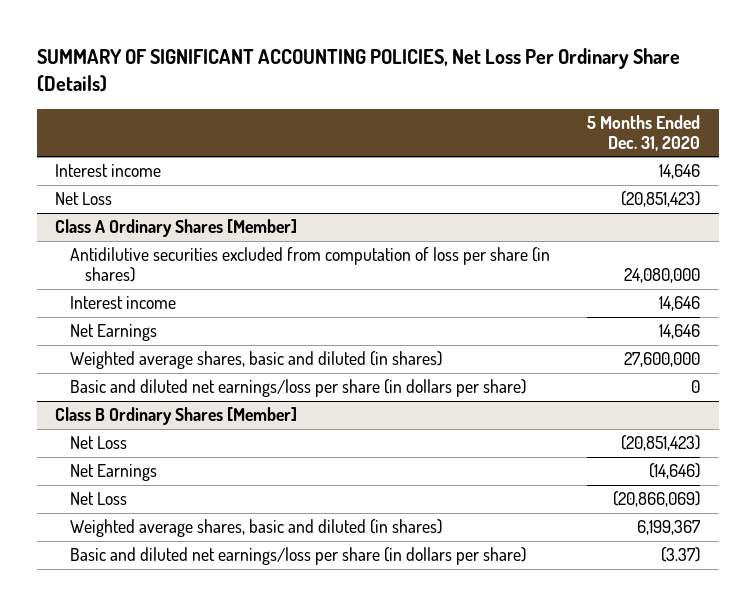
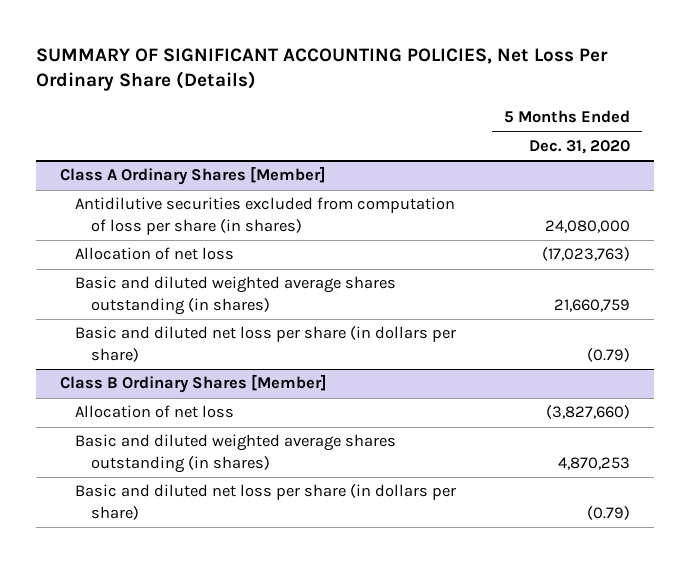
- Interest income | 14,646
- Net Loss | (20,851,423)
@ Class A Ordinary Shares [Member]
- Interest income | 14,646
- Net Earnings | 14,646
- Weighted average shares, basic and diluted (in shares) | 27,600,000
- Basic and diluted net earnings/loss per share (in dollars per share) | 0
+ Allocation of net loss | (17,023,763)
+ Basic and diluted weighted average shares outstanding (in shares) | 21,660,759
+ Basic and diluted net loss per share (in dollars per share) | (0.79)
@ Class B Ordinary Shares [Member]
- Net Loss | (20,851,423)
- Net Earnings | (14,646)
- Net Loss | (20,866,069)
- Weighted average shares, basic and diluted (in shares) | 6,199,367
- Basic and diluted net earnings/loss per share (in dollars per share) | (3.37)
+ Allocation of net loss | (3,827,660)
+ Basic and diluted weighted average shares outstanding (in shares) | 4,870,253
+ Basic and diluted net loss per share (in dollars per share) | (0.79)

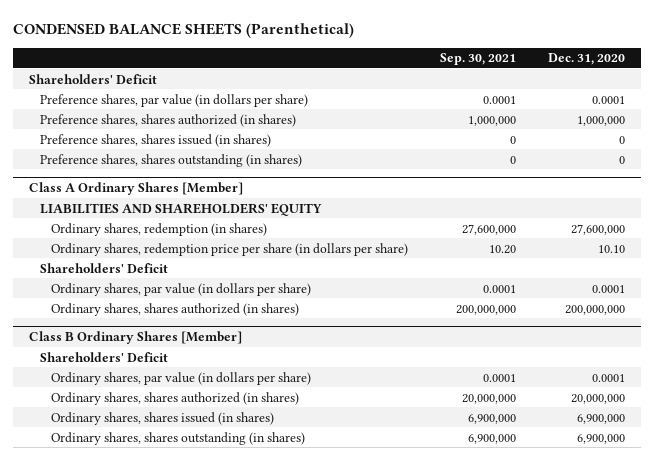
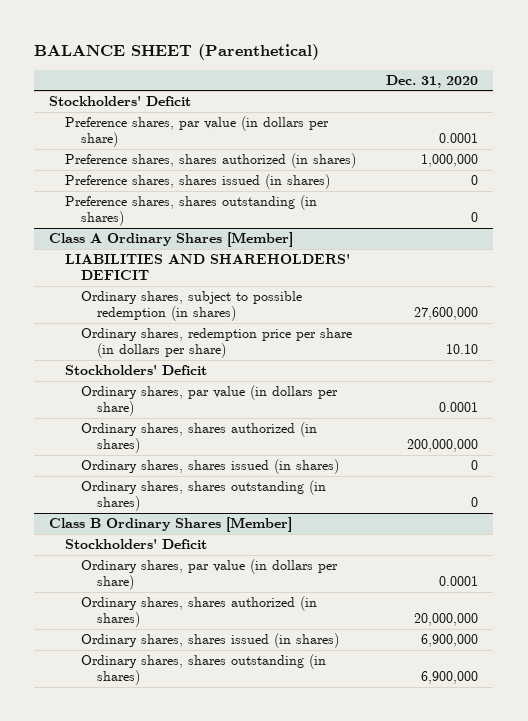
- CONDENSED BALANCE SHEETS (Parenthetical)
+ BALANCE SHEET (Parenthetical)
- | Sep. 30, 2021 | Dec. 31, 2020
+ | Dec. 31, 2020
- Shareholders' Deficit
+ Stockholders' Deficit
@ Class A Ordinary Shares [Member]
- LIABILITIES AND SHAREHOLDERS' EQUITY
- Ordinary shares, redemption (in shares) | 27,600,000 | 27,600,000
+ LIABILITIES AND SHAREHOLDERS' DEFICIT
+ Ordinary shares, subject to possible redemption (in shares) | 27,600,000
- Shareholders' Deficit
+ Stockholders' Deficit
+ Ordinary shares, shares issued (in shares) | 0
+ Ordinary shares, shares outstanding (in shares) | 0
@ Class B Ordinary Shares [Member]
- Shareholders' Deficit
+ Stockholders' Deficit

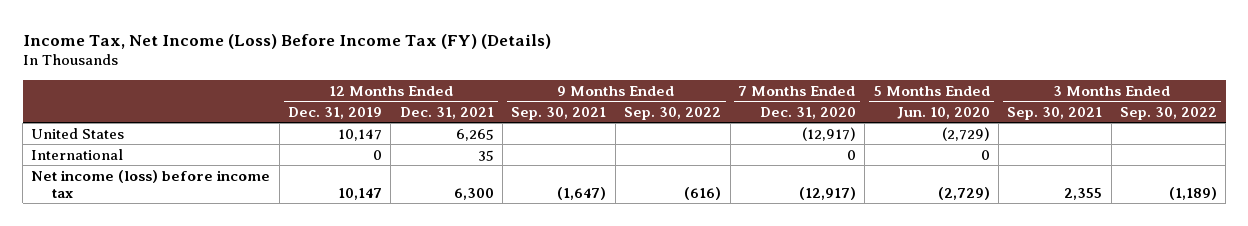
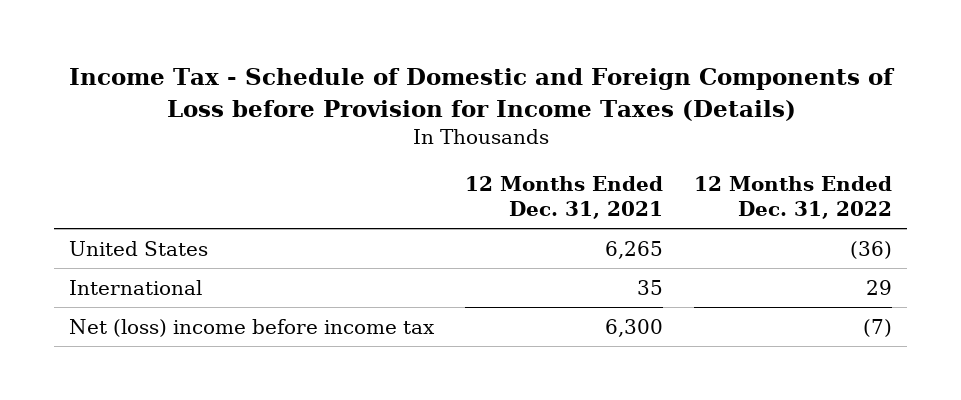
- Income Tax, Net Income (Loss) Before Income Tax (FY) (Details)
+ Income Tax - Schedule of Domestic and Foreign Components of Loss before Provision for Income Taxes (Details)
- | 12 Months Ended Dec. 31, 2019 | 12 Months Ended Dec. 31, 2021 | 9 Months Ended Sep. 30, 2021 | 9 Months Ended Sep. 30, 2022 | 7 Months Ended Dec. 31, 2020 | 5 Months Ended Jun. 10, 2020 | 3 Months Ended Sep. 30, 2021 | 3 Months Ended Sep. 30, 2022
+ | 12 Months Ended Dec. 31, 2021 | 12 Months Ended Dec. 31, 2022
- Net income (loss) before income tax | 10,147 | 6,300 | (1,647) | (616) | (12,917) | (2,729) | 2,355 | (1,189)
+ Net (loss) income before income tax | 6,300 | (7)

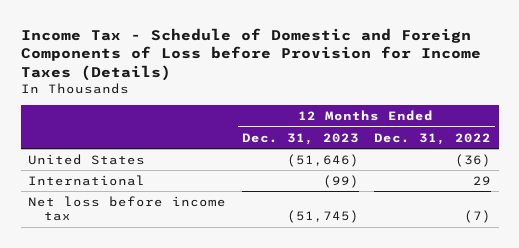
- | 12 Months Ended Dec. 31, 2021 | 12 Months Ended Dec. 31, 2022
+ | 12 Months Ended Dec. 31, 2023 | 12 Months Ended Dec. 31, 2022
- Net (loss) income before income tax | 6,300 | (7)
+ Net loss before income tax | (51,745) | (7)

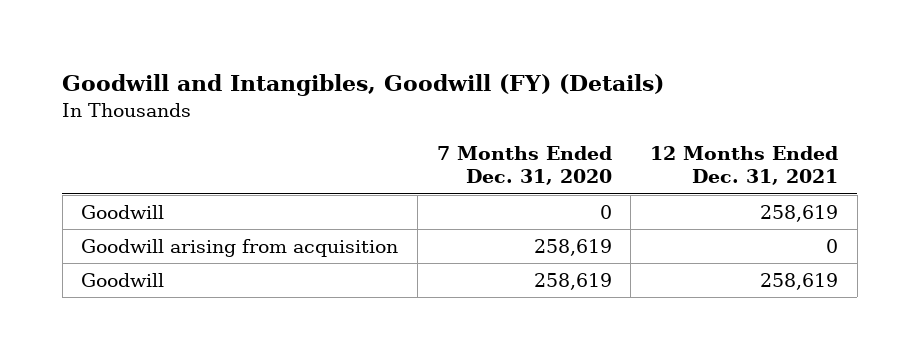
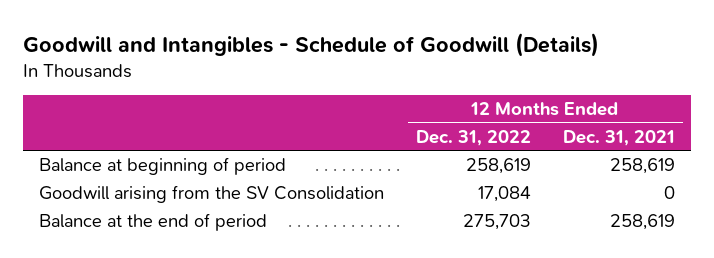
- Goodwill and Intangibles, Goodwill (FY) (Details)
+ Goodwill and Intangibles - Schedule of Goodwill (Details)
- | 7 Months Ended Dec. 31, 2020 | 12 Months Ended Dec. 31, 2021
+ | 12 Months Ended Dec. 31, 2022 | 12 Months Ended Dec. 31, 2021
- Goodwill | 0 | 258,619
- Goodwill arising from acquisition | 258,619 | 0
- Goodwill | 258,619 | 258,619
+ Balance at beginning of period | 258,619 | 258,619
+ Goodwill arising from the SV Consolidation | 17,084 | 0
+ Balance at the end of period | 275,703 | 258,619

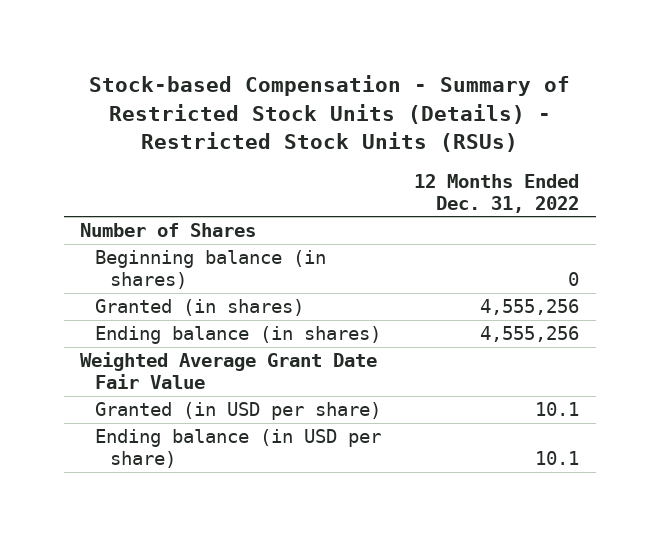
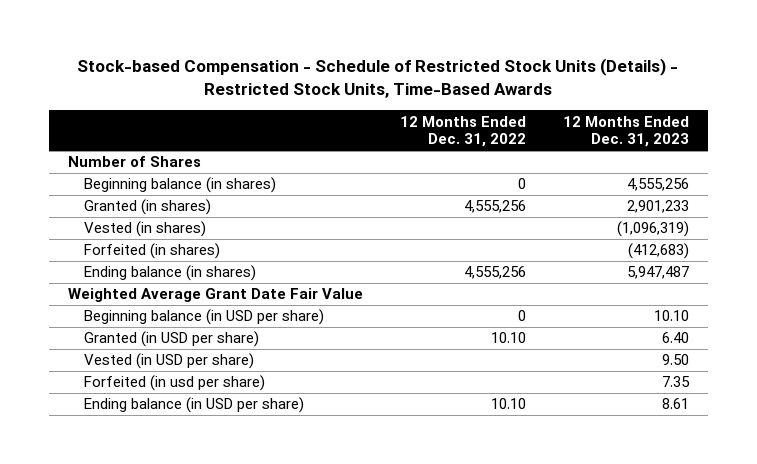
- Stock-based Compensation - Summary of Restricted Stock Units (Details) - Restricted Stock Units (RSUs)
+ Stock-based Compensation - Schedule of Restricted Stock Units (Details) - Restricted Stock Units, Time-Based Awards
- | 12 Months Ended Dec. 31, 2022
+ | 12 Months Ended Dec. 31, 2022 | 12 Months Ended Dec. 31, 2023
+ Vested (in shares) | | (1,096,319)
+ Forfeited (in shares) | | (412,683)
- Granted (in USD per share) | 10.1
- Ending balance (in USD per share) | 10.1
+ Beginning balance (in USD per share) | 0 | 10.10
+ Granted (in USD per share) | 10.10 | 6.40
+ Vested (in USD per share) | | 9.50
+ Forfeited (in usd per share) | | 7.35
+ Ending balance (in USD per share) | 10.10 | 8.61

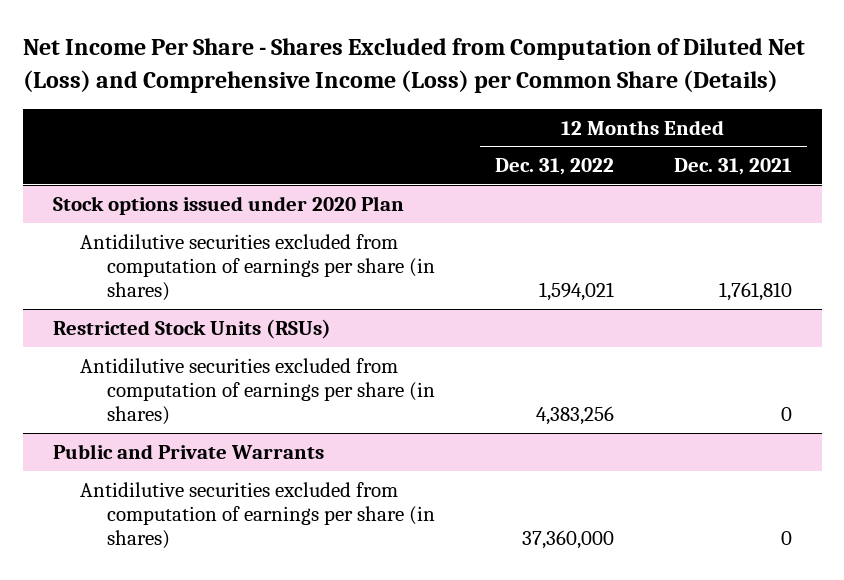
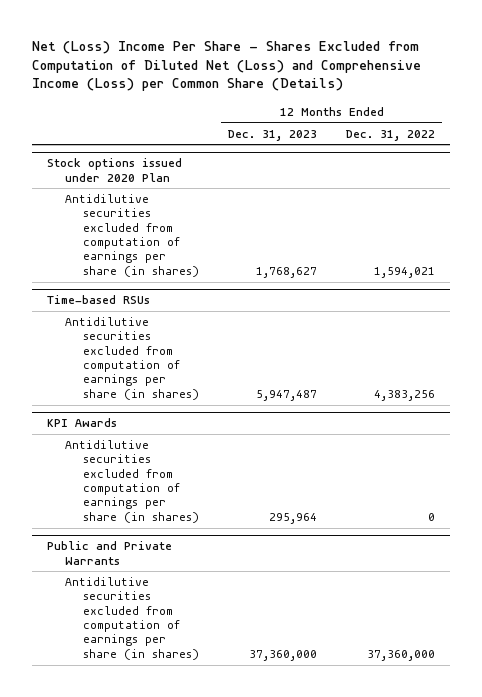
- Net Income Per Share - Shares Excluded from Computation of Diluted Net (Loss) and Comprehensive Income (Loss) per Common Share (Details)
+ Net (Loss) Income Per Share - Shares Excluded from Computation of Diluted Net (Loss) and Comprehensive Income (Loss) per Common Share (Details)
- | 12 Months Ended Dec. 31, 2022 | 12 Months Ended Dec. 31, 2021
+ | 12 Months Ended Dec. 31, 2023 | 12 Months Ended Dec. 31, 2022
- Restricted Stock Units (RSUs)
+ Time-based RSUs
+ KPI Awards
+ Antidilutive securities excluded from computation of earnings per share (in shares) | 295,964 | 0

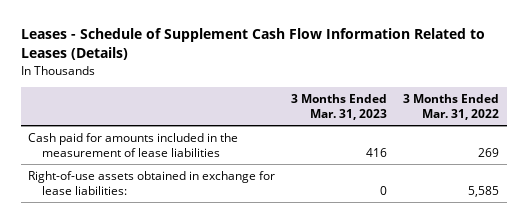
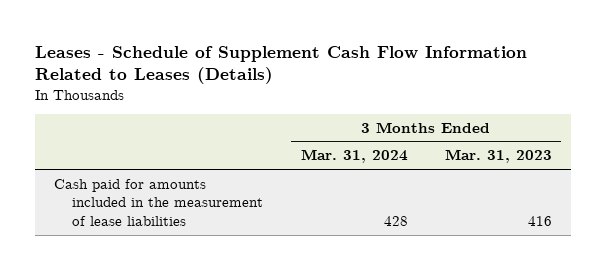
- | 3 Months Ended Mar. 31, 2023 | 3 Months Ended Mar. 31, 2022
+ | 3 Months Ended Mar. 31, 2024 | 3 Months Ended Mar. 31, 2023
- Right-of-use assets obtained in exchange for lease liabilities: | 0 | 5,585

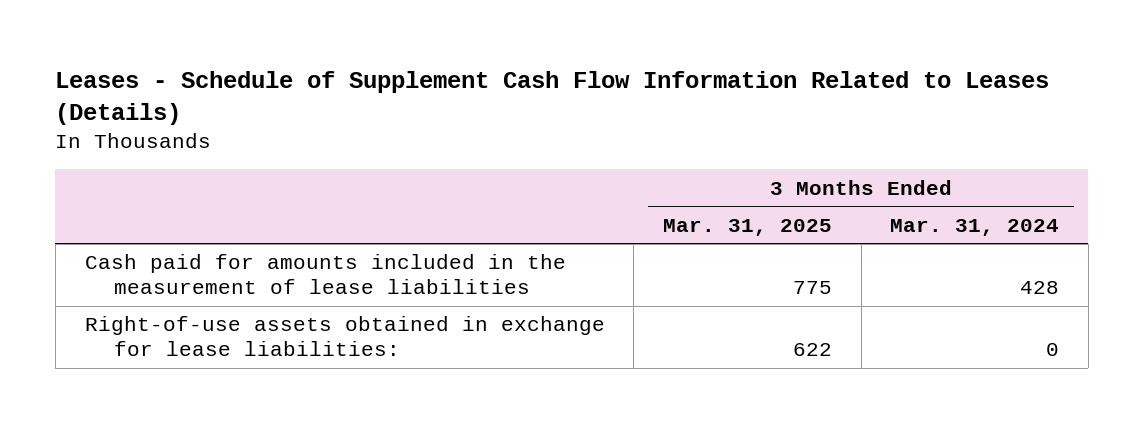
- | 3 Months Ended Mar. 31, 2024 | 3 Months Ended Mar. 31, 2023
+ | 3 Months Ended Mar. 31, 2025 | 3 Months Ended Mar. 31, 2024
+ Right-of-use assets obtained in exchange for lease liabilities: | 622 | 0

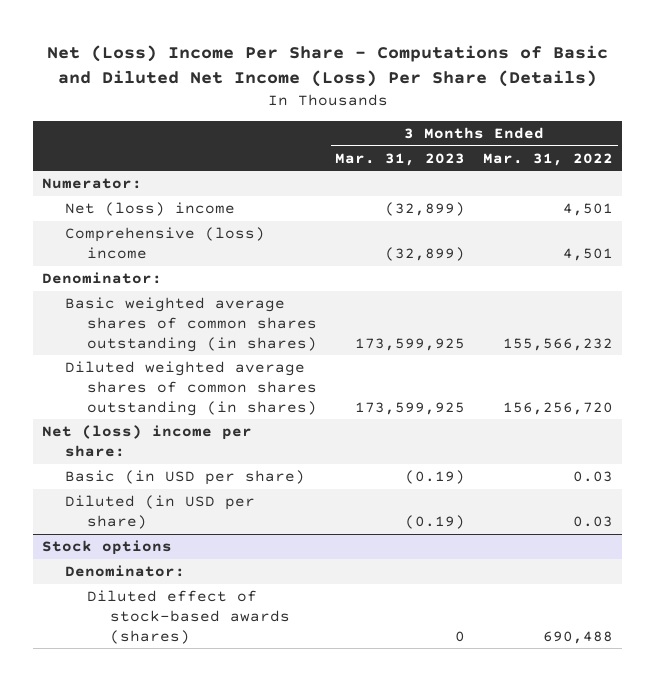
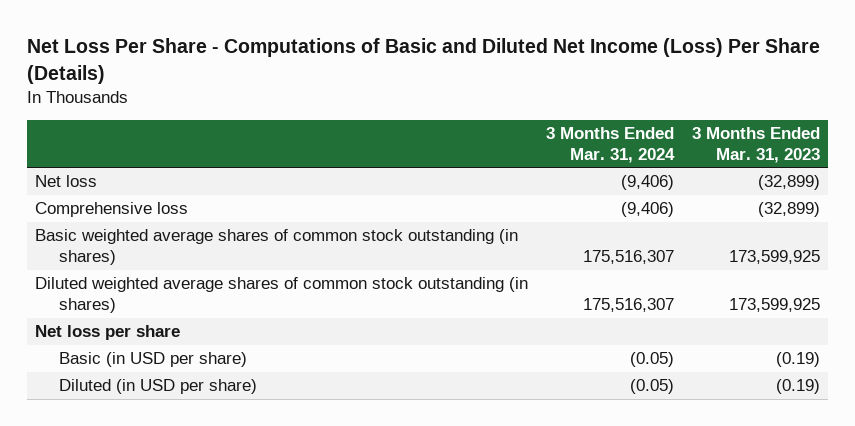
- Net (Loss) Income Per Share - Computations of Basic and Diluted Net Income (Loss) Per Share (Details)
+ Net Loss Per Share - Computations of Basic and Diluted Net Income (Loss) Per Share (Details)
- | 3 Months Ended Mar. 31, 2023 | 3 Months Ended Mar. 31, 2022
+ | 3 Months Ended Mar. 31, 2024 | 3 Months Ended Mar. 31, 2023
- Numerator:
- Net (loss) income | (32,899) | 4,501
- Comprehensive (loss) income | (32,899) | 4,501
- Denominator:
- Basic weighted average shares of common shares outstanding (in shares) | 173,599,925 | 155,566,232
- Diluted weighted average shares of common shares outstanding (in shares) | 173,599,925 | 156,256,720
- Net (loss) income per share:
+ Net loss | (9,406) | (32,899)
+ Comprehensive loss | (9,406) | (32,899)
+ Basic weighted average shares of common stock outstanding (in shares) | 175,516,307 | 173,599,925
+ Diluted weighted average shares of common stock outstanding (in shares) | 175,516,307 | 173,599,925
+ Net loss per share
- Stock options
- Denominator:
- Diluted effect of stock-based awards (shares) | 0 | 690,488

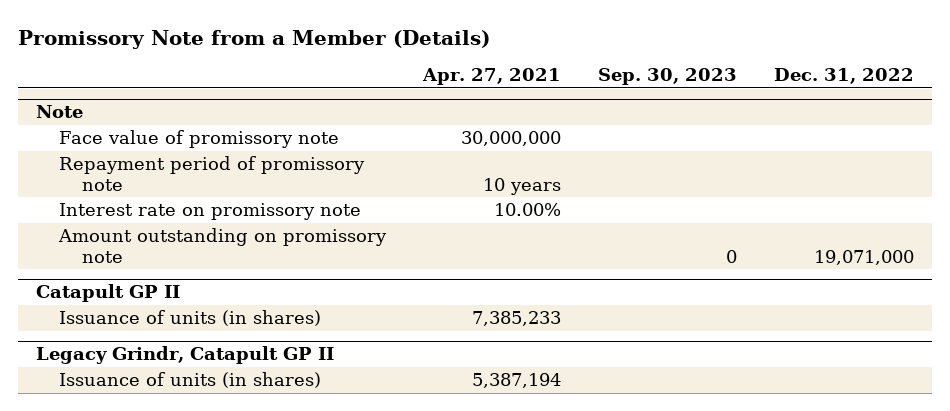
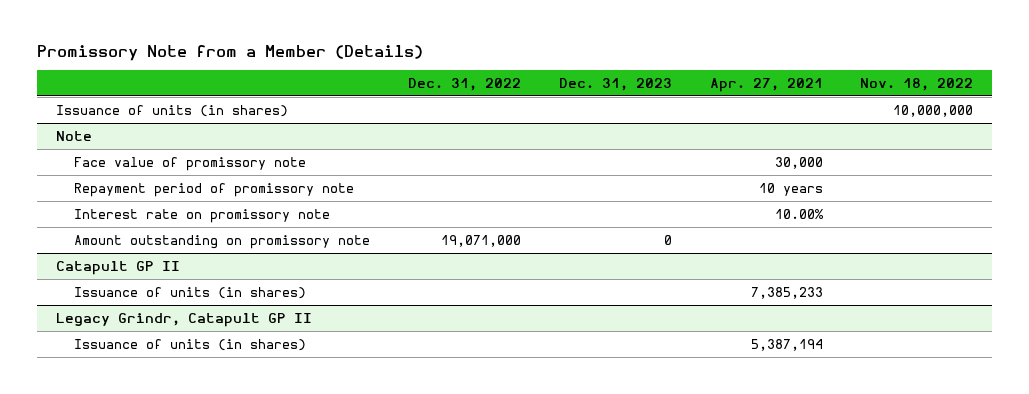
- | Apr. 27, 2021 | Sep. 30, 2023 | Dec. 31, 2022
+ | Dec. 31, 2022 | Dec. 31, 2023 | Apr. 27, 2021 | Nov. 18, 2022
+ Issuance of units (in shares) | | | | 10,000,000
@ Note
- Face value of promissory note | 30,000,000 | |
+ Face value of promissory note | | | 30,000 |

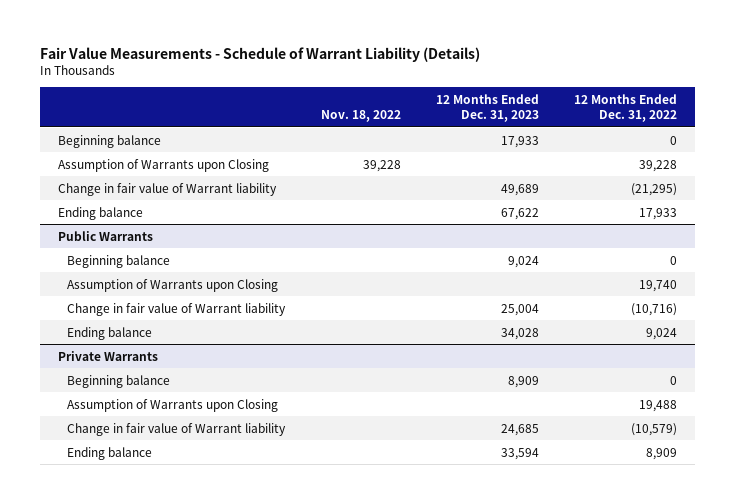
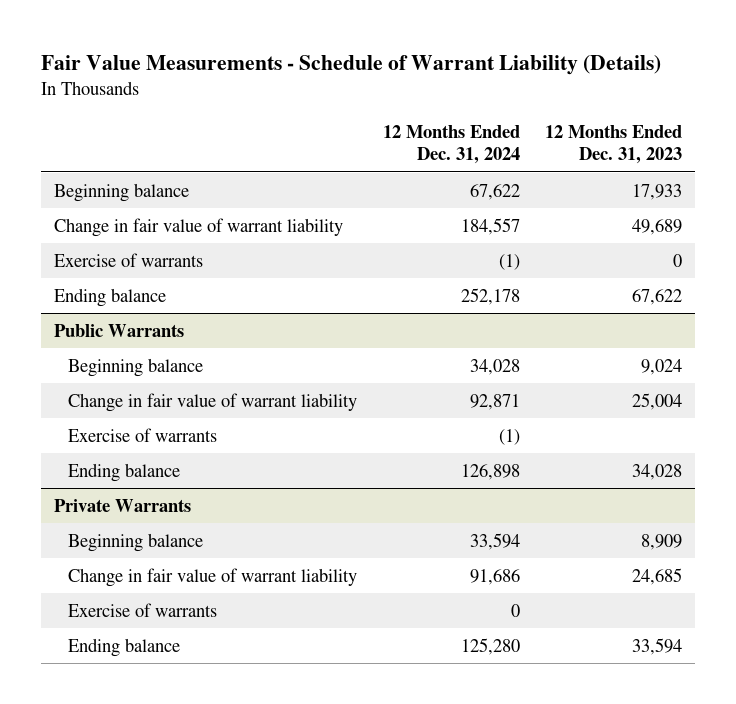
- | Nov. 18, 2022 | 12 Months Ended Dec. 31, 2023 | 12 Months Ended Dec. 31, 2022
+ | 12 Months Ended Dec. 31, 2024 | 12 Months Ended Dec. 31, 2023
- Assumption of Warrants upon Closing | 39,228 | | 39,228
- Change in fair value of Warrant liability | | 49,689 | (21,295)
+ Change in fair value of warrant liability | 184,557 | 49,689
+ Exercise of warrants | (1) | 0
@ Public Warrants
- Assumption of Warrants upon Closing | | | 19,740
- Change in fair value of Warrant liability | | 25,004 | (10,716)
+ Change in fair value of warrant liability | 92,871 | 25,004
+ Exercise of warrants | (1) |
@ Private Warrants
- Assumption of Warrants upon Closing | | | 19,488
- Change in fair value of Warrant liability | | 24,685 | (10,579)
+ Change in fair value of warrant liability | 91,686 | 24,685
+ Exercise of warrants | 0 |

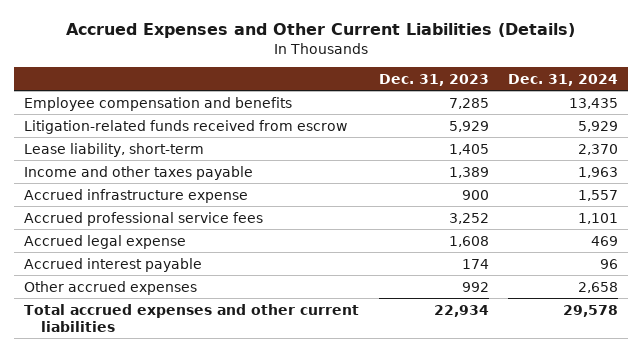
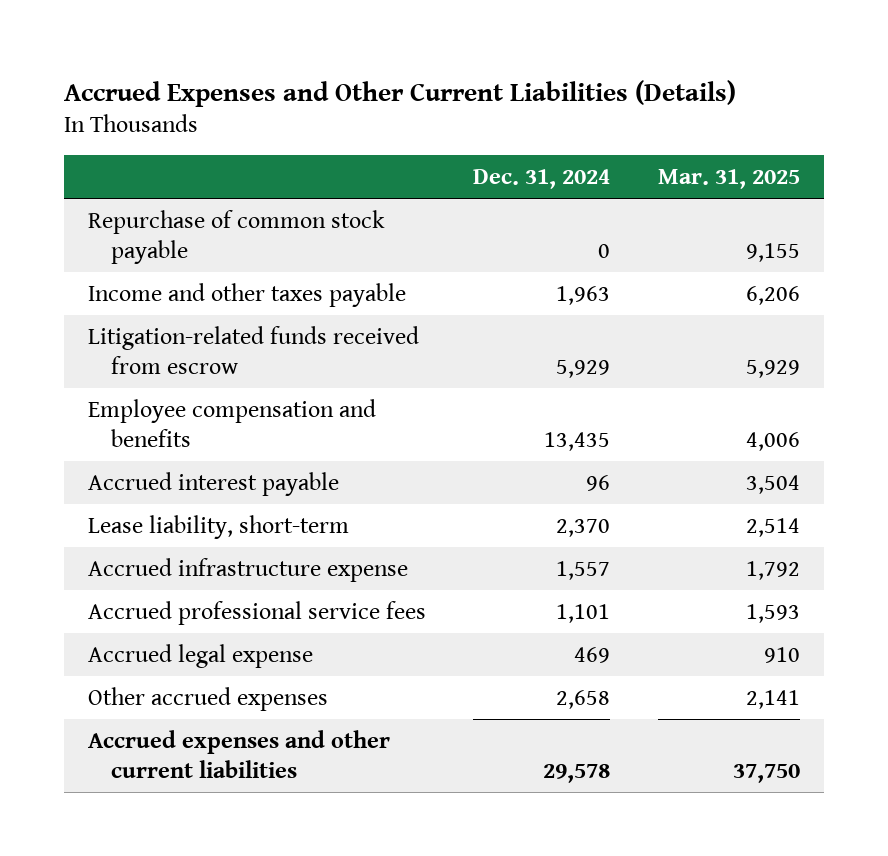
- | Dec. 31, 2023 | Dec. 31, 2024
+ | Dec. 31, 2024 | Mar. 31, 2025
+ Repurchase of common stock payable | 0 | 9,155
moved up: Income and other taxes payable | 1,963 | 6,206
moved down: Employee compensation and benefits | 13,435 | 4,006
moved up: Accrued interest payable | 96 | 3,504
- Total accrued expenses and other current liabilities | 22,934 | 29,578
+ Accrued expenses and other current liabilities | 29,578 | 37,750

